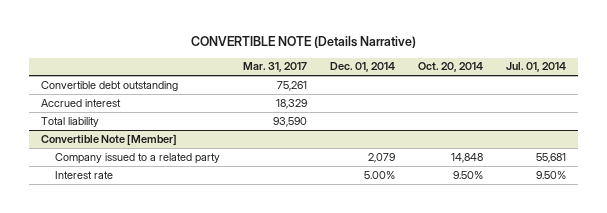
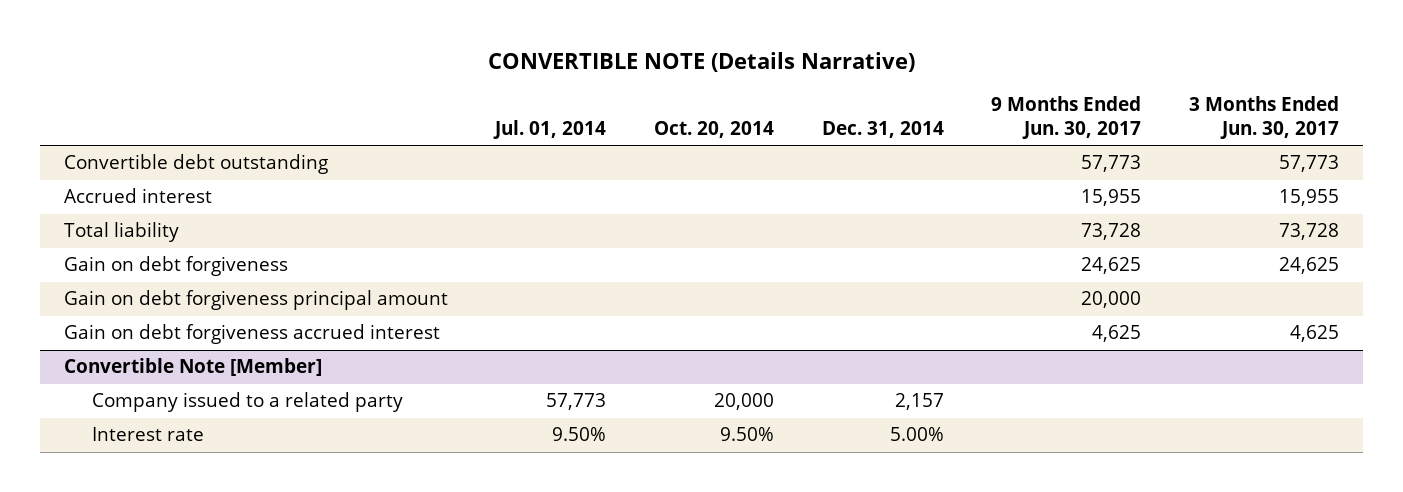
- | Mar. 31, 2017 | Dec. 01, 2014 | Oct. 20, 2014 | Jul. 01, 2014
+ | Jul. 01, 2014 | Oct. 20, 2014 | Dec. 31, 2014 | 9 Months Ended Jun. 30, 2017 | 3 Months Ended Jun. 30, 2017
+ Gain on debt forgiveness | | | | 24,625 | 24,625
+ Gain on debt forgiveness principal amount | | | | 20,000 |
+ Gain on debt forgiveness accrued interest | | | | 4,625 | 4,625
@ Convertible Note [Member]
- Company issued to a related party | | 2,079 | 14,848 | 55,681
+ Company issued to a related party | 57,773 | 20,000 | 2,157 | |

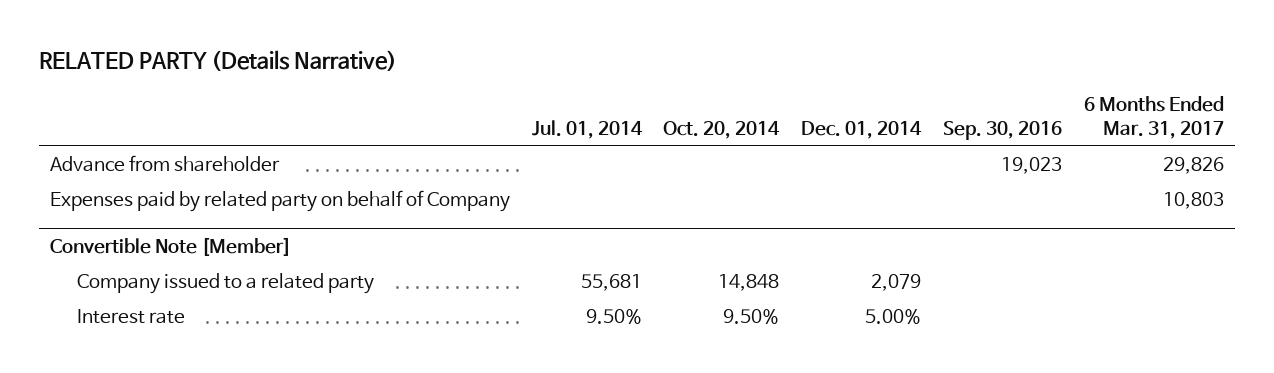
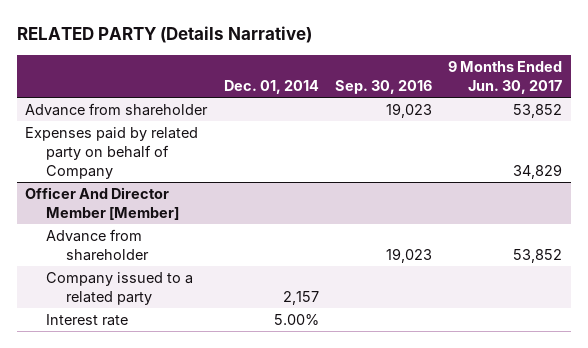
- | Jul. 01, 2014 | Oct. 20, 2014 | Dec. 01, 2014 | Sep. 30, 2016 | 6 Months Ended Mar. 31, 2017
+ | Dec. 01, 2014 | Sep. 30, 2016 | 9 Months Ended Jun. 30, 2017
- Convertible Note [Member]
- Company issued to a related party | 55,681 | 14,848 | 2,079 | |
+ Officer And Director Member [Member]
+ Advance from shareholder | | 19,023 | 53,852
+ Company issued to a related party | 2,157 | |

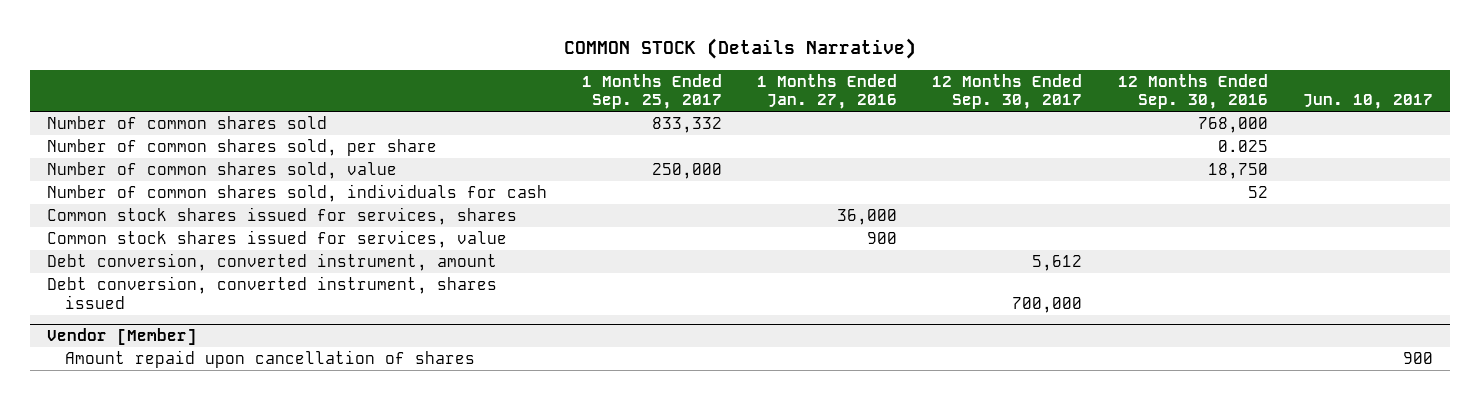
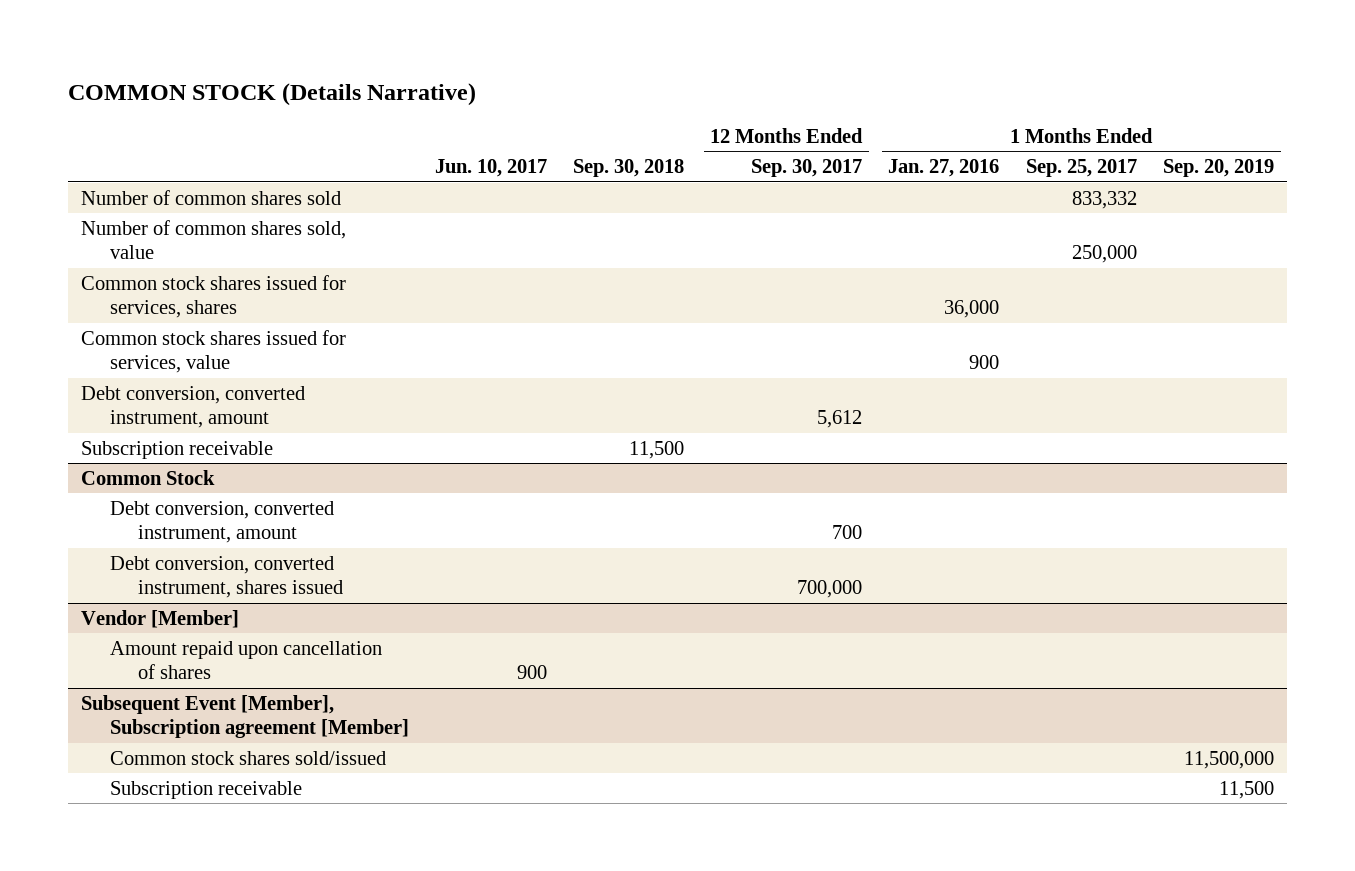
- | 1 Months Ended Sep. 25, 2017 | 1 Months Ended Jan. 27, 2016 | 12 Months Ended Sep. 30, 2017 | 12 Months Ended Sep. 30, 2016 | Jun. 10, 2017
+ | Jun. 10, 2017 | Sep. 30, 2018 | 12 Months Ended Sep. 30, 2017 | 1 Months Ended Jan. 27, 2016 | 1 Months Ended Sep. 25, 2017 | 1 Months Ended Sep. 20, 2019
- Number of common shares sold, per share | | | | 0.025 |
- Number of common shares sold, individuals for cash | | | | 52 |
- Debt conversion, converted instrument, shares issued | | | 700,000 | |
+ Subscription receivable | | 11,500 | | | |
+ Common Stock
+ Debt conversion, converted instrument, amount | | | 700 | | |
+ Debt conversion, converted instrument, shares issued | | | 700,000 | | |
+ Subsequent Event [Member], Subscription agreement [Member]
+ Common stock shares sold/issued | | | | | | 11,500,000
+ Subscription receivable | | | | | | 11,500

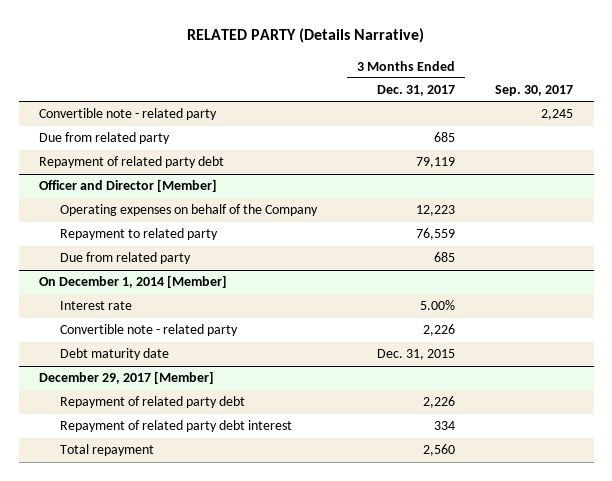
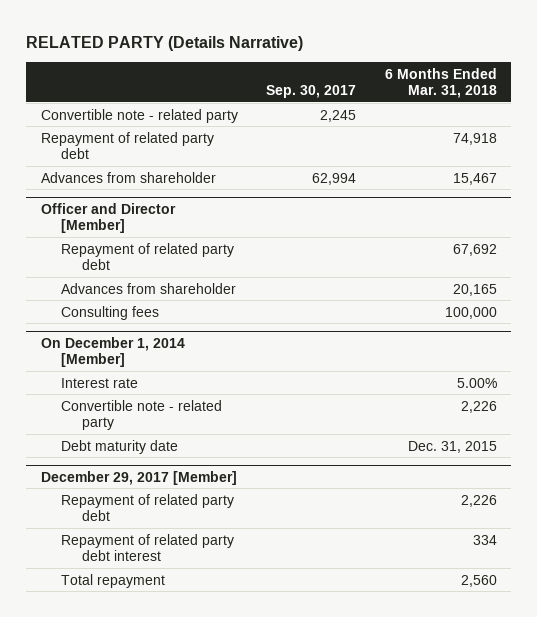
- | 3 Months Ended Dec. 31, 2017 | Sep. 30, 2017
+ | Sep. 30, 2017 | 6 Months Ended Mar. 31, 2018
- Due from related party | 685 |
+ Advances from shareholder | 62,994 | 15,467
@ Officer and Director [Member]
- Operating expenses on behalf of the Company | 12,223 |
- Repayment to related party | 76,559 |
- Due from related party | 685 |
+ Repayment of related party debt | | 67,692
+ Advances from shareholder | | 20,165
+ Consulting fees | | 100,000

